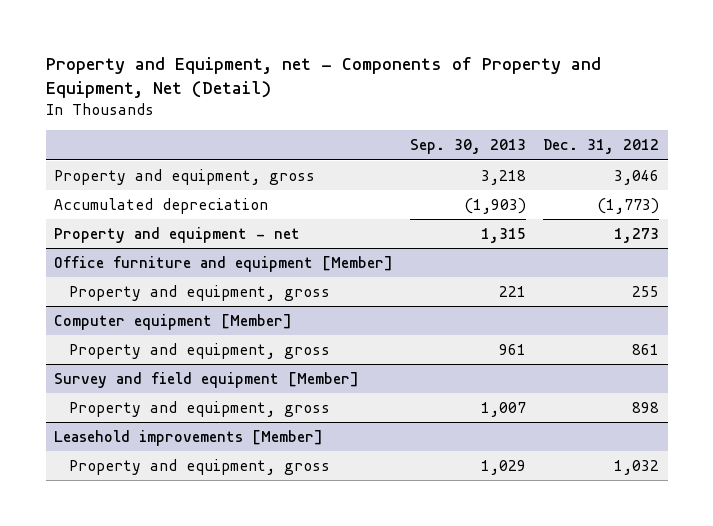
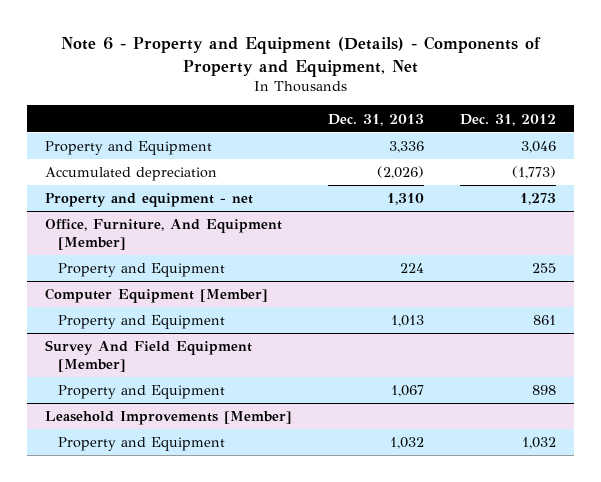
- Property and Equipment, net - Components of Property and Equipment, Net (Detail)
+ Note 6 - Property and Equipment (Details) - Components of Property and Equipment, Net
- | Sep. 30, 2013 | Dec. 31, 2012
+ | Dec. 31, 2013 | Dec. 31, 2012
- Property and equipment, gross | 3,218 | 3,046
+ Property and Equipment | 3,336 | 3,046
- Office furniture and equipment [Member]
- Property and equipment, gross | 221 | 255
- Computer equipment [Member]
- Property and equipment, gross | 961 | 861
- Survey and field equipment [Member]
- Property and equipment, gross | 1,007 | 898
- Leasehold improvements [Member]
- Property and equipment, gross | 1,029 | 1,032
+ Office, Furniture, And Equipment [Member]
+ Property and Equipment | 224 | 255
+ Computer Equipment [Member]
+ Property and Equipment | 1,013 | 861
+ Survey And Field Equipment [Member]
+ Property and Equipment | 1,067 | 898
+ Leasehold Improvements [Member]
+ Property and Equipment | 1,032 | 1,032

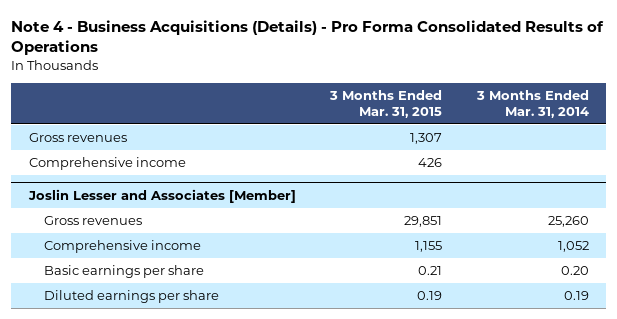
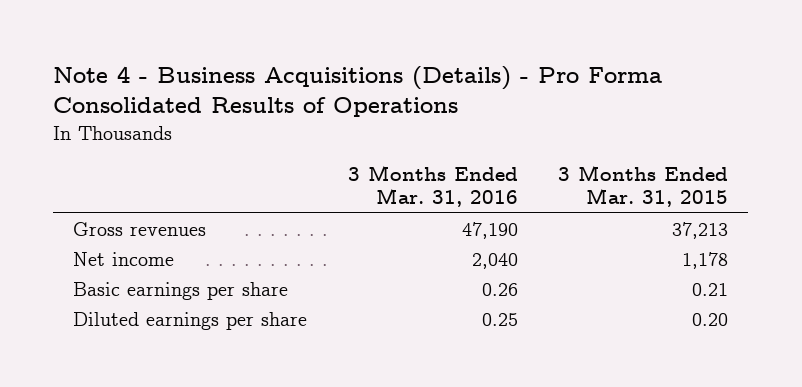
- | 3 Months Ended Mar. 31, 2015 | 3 Months Ended Mar. 31, 2014
+ | 3 Months Ended Mar. 31, 2016 | 3 Months Ended Mar. 31, 2015
- Gross revenues | 1,307 |
- Comprehensive income | 426 |
- Joslin Lesser and Associates [Member]
- Gross revenues | 29,851 | 25,260
- Comprehensive income | 1,155 | 1,052
+ Gross revenues | 47,190 | 37,213
+ Net income | 2,040 | 1,178
- Diluted earnings per share | 0.19 | 0.19
+ Diluted earnings per share | 0.25 | 0.20

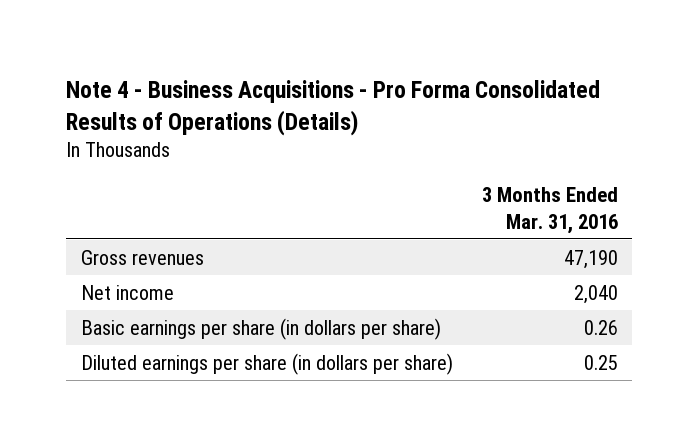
- Note 4 - Business Acquisitions (Details) - Pro Forma Consolidated Results of Operations
+ Note 4 - Business Acquisitions - Pro Forma Consolidated Results of Operations (Details)
- | 3 Months Ended Mar. 31, 2016 | 3 Months Ended Mar. 31, 2015
+ | 3 Months Ended Mar. 31, 2016
- Basic earnings per share | 0.26 | 0.21
- Diluted earnings per share | 0.25 | 0.20
+ Basic earnings per share (in dollars per share) | 0.26
+ Diluted earnings per share (in dollars per share) | 0.25

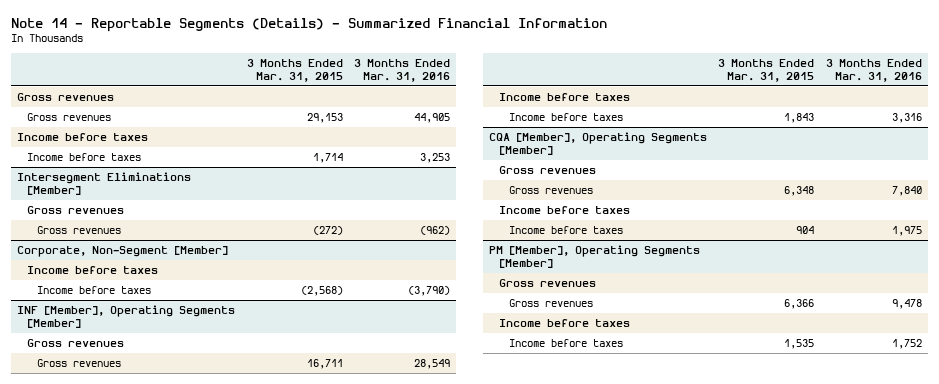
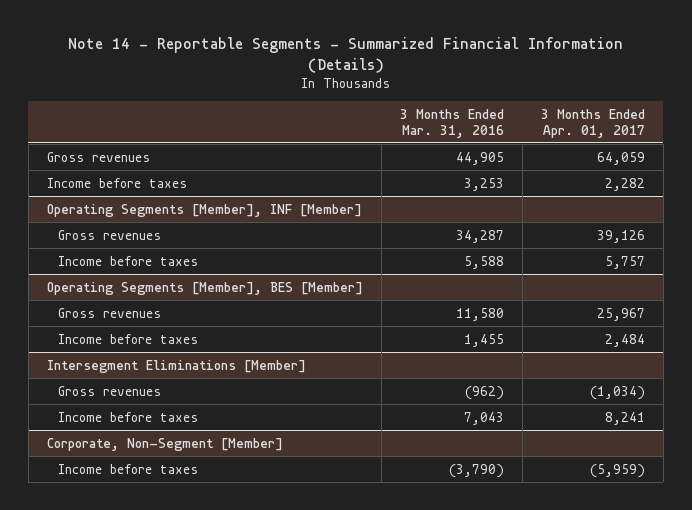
- Note 14 - Reportable Segments (Details) - Summarized Financial Information
+ Note 14 - Reportable Segments - Summarized Financial Information (Details)
- | 3 Months Ended Mar. 31, 2015 | 3 Months Ended Mar. 31, 2016
+ | 3 Months Ended Mar. 31, 2016 | 3 Months Ended Apr. 01, 2017
- Gross revenues
- Income before taxes
+ Operating Segments [Member], INF [Member]
+ Gross revenues | 34,287 | 39,126
+ Income before taxes | 5,588 | 5,757
+ Operating Segments [Member], BES [Member]
+ Gross revenues | 11,580 | 25,967
+ Income before taxes | 1,455 | 2,484
@ Intersegment Eliminations [Member]
- Gross revenues
+ Income before taxes | 7,043 | 8,241
@ Corporate, Non-Segment [Member]
- Income before taxes
- INF [Member], Operating Segments [Member]
- Gross revenues
- Gross revenues | 16,711 | 28,549
- Income before taxes
- Income before taxes | 1,843 | 3,316
- CQA [Member], Operating Segments [Member]
- Gross revenues
- Gross revenues | 6,348 | 7,840
- Income before taxes
- Income before taxes | 904 | 1,975
- PM [Member], Operating Segments [Member]
- Gross revenues
- Gross revenues | 6,366 | 9,478
- Income before taxes
- Income before taxes | 1,535 | 1,752

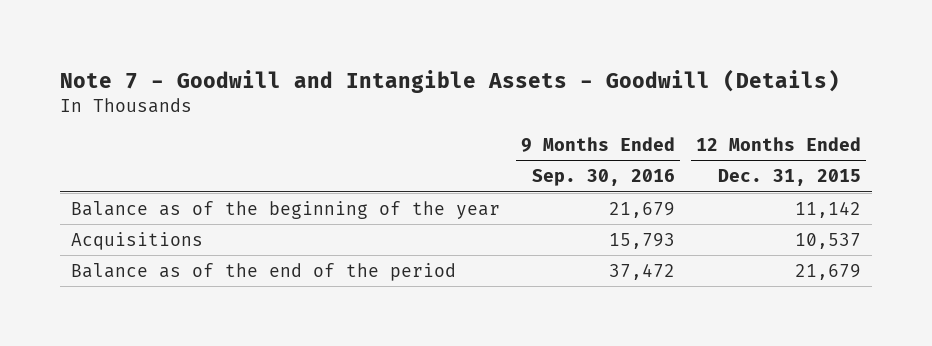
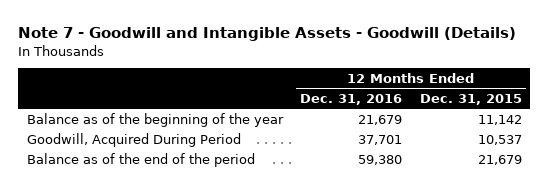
- | 9 Months Ended Sep. 30, 2016 | 12 Months Ended Dec. 31, 2015
+ | 12 Months Ended Dec. 31, 2016 | 12 Months Ended Dec. 31, 2015
- Acquisitions | 15,793 | 10,537
+ Goodwill, Acquired During Period | 37,701 | 10,537

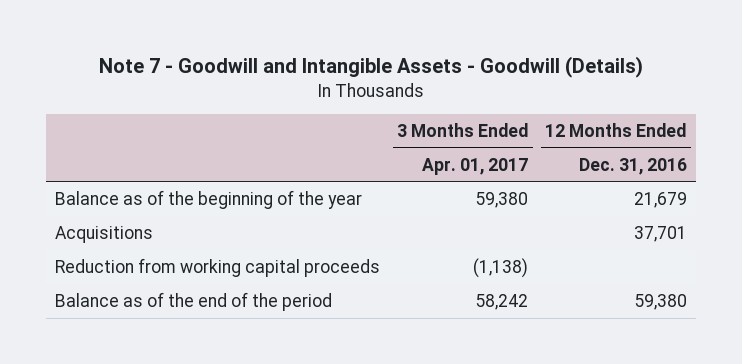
- | 12 Months Ended Dec. 31, 2016 | 12 Months Ended Dec. 31, 2015
+ | 3 Months Ended Apr. 01, 2017 | 12 Months Ended Dec. 31, 2016
- Goodwill, Acquired During Period | 37,701 | 10,537
+ Acquisitions | | 37,701
+ Reduction from working capital proceeds | (1,138) |

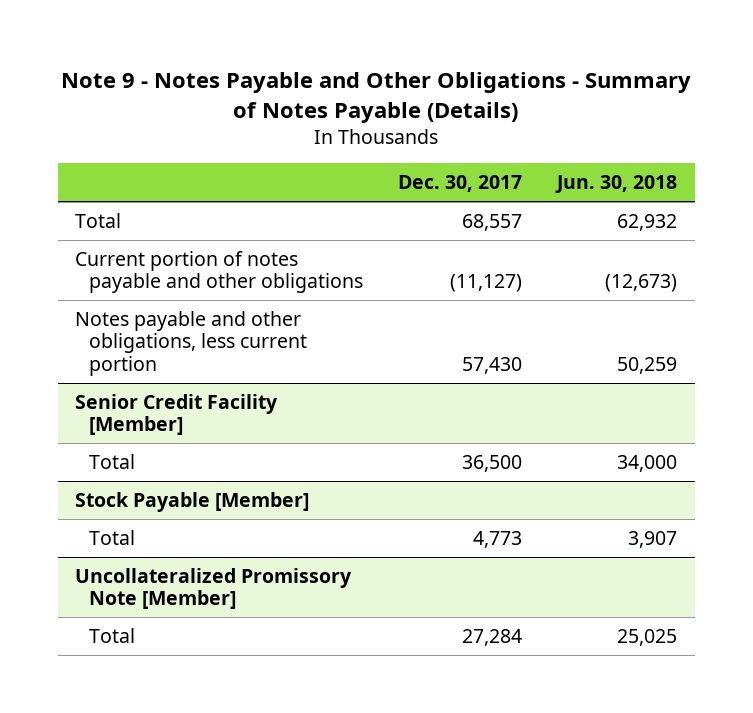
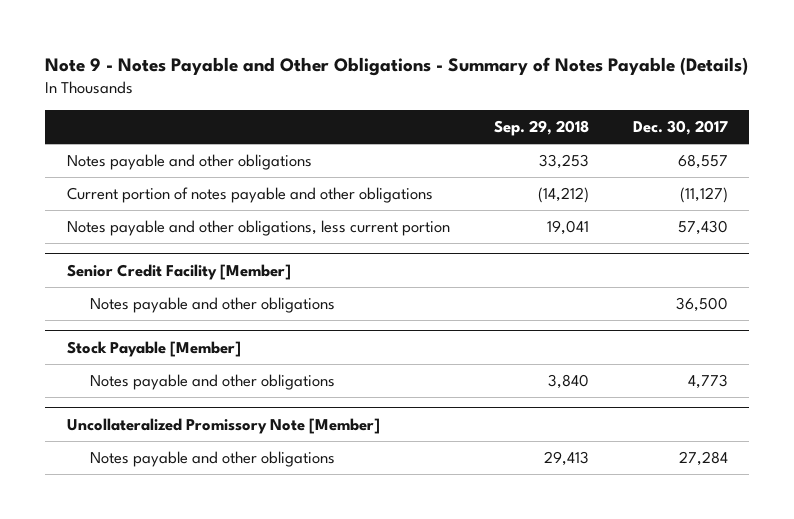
- | Dec. 30, 2017 | Jun. 30, 2018
+ | Sep. 29, 2018 | Dec. 30, 2017
- Total | 68,557 | 62,932
+ Notes payable and other obligations | 33,253 | 68,557
@ Senior Credit Facility [Member]
- Total | 36,500 | 34,000
+ Notes payable and other obligations | | 36,500
@ Stock Payable [Member]
- Total | 4,773 | 3,907
+ Notes payable and other obligations | 3,840 | 4,773
@ Uncollateralized Promissory Note [Member]
- Total | 27,284 | 25,025
+ Notes payable and other obligations | 29,413 | 27,284

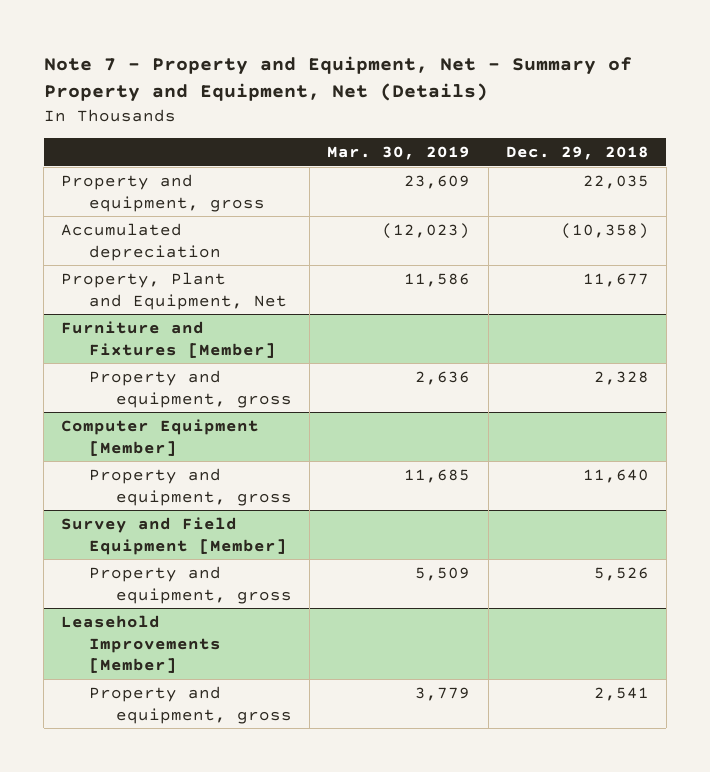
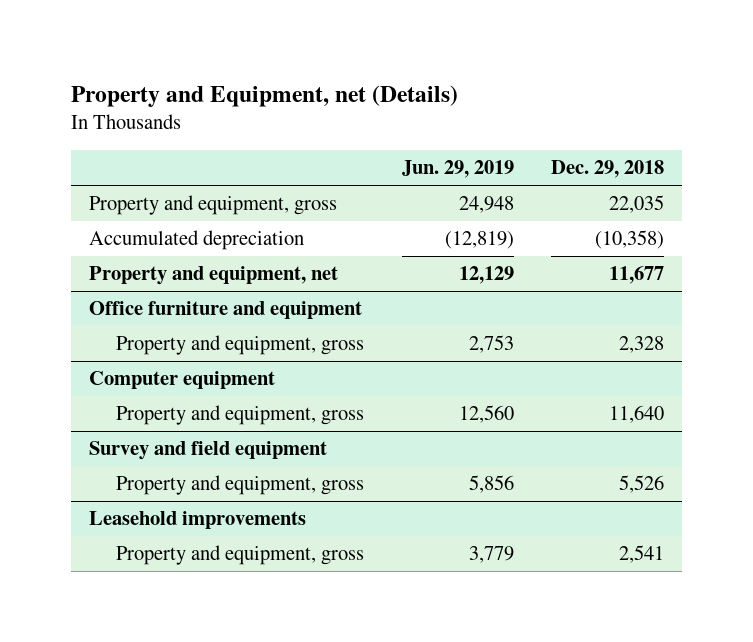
- Note 7 - Property and Equipment, Net - Summary of Property and Equipment, Net (Details)
+ Property and Equipment, net (Details)
- | Mar. 30, 2019 | Dec. 29, 2018
+ | Jun. 29, 2019 | Dec. 29, 2018
- Property, Plant and Equipment, Net | 11,586 | 11,677
- Furniture and Fixtures [Member]
+ Property and equipment, net | 12,129 | 11,677
+ Office furniture and equipment
- Computer Equipment [Member]
+ Computer equipment
- Survey and Field Equipment [Member]
+ Survey and field equipment
- Leasehold Improvements [Member]
+ Leasehold improvements

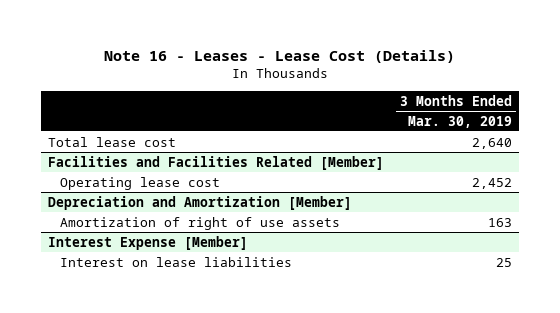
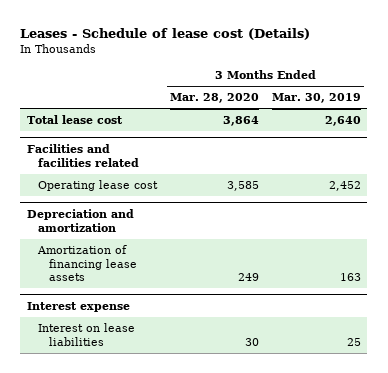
- Note 16 - Leases - Lease Cost (Details)
+ Leases - Schedule of lease cost (Details)
- | 3 Months Ended Mar. 30, 2019
+ | 3 Months Ended Mar. 28, 2020 | 3 Months Ended Mar. 30, 2019
- Facilities and Facilities Related [Member]
+ Facilities and facilities related
- Depreciation and Amortization [Member]
- Amortization of right of use assets | 163
- Interest Expense [Member]
+ Depreciation and amortization
+ Amortization of financing lease assets | 249 | 163
+ Interest expense

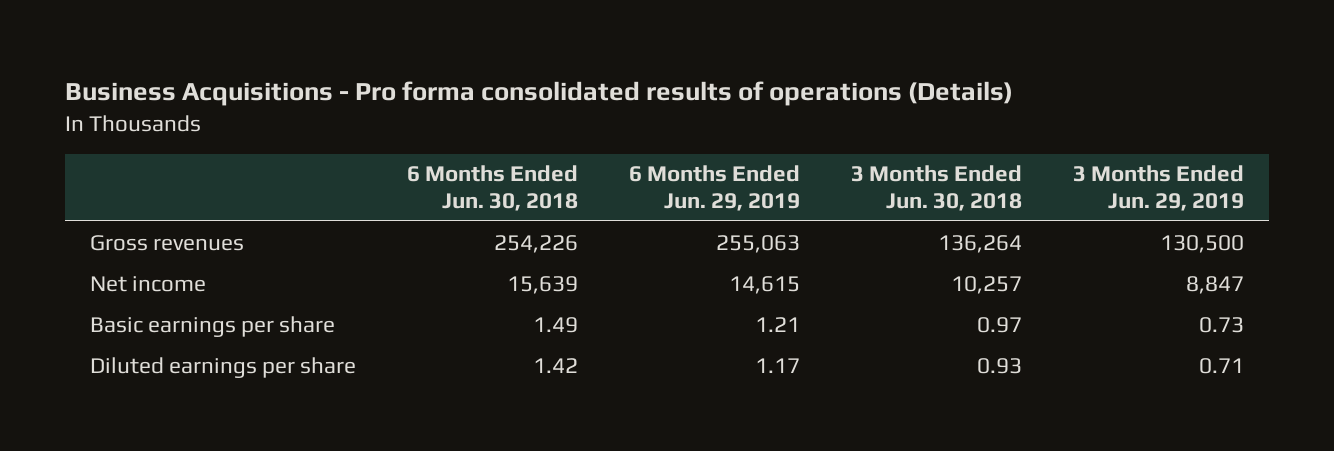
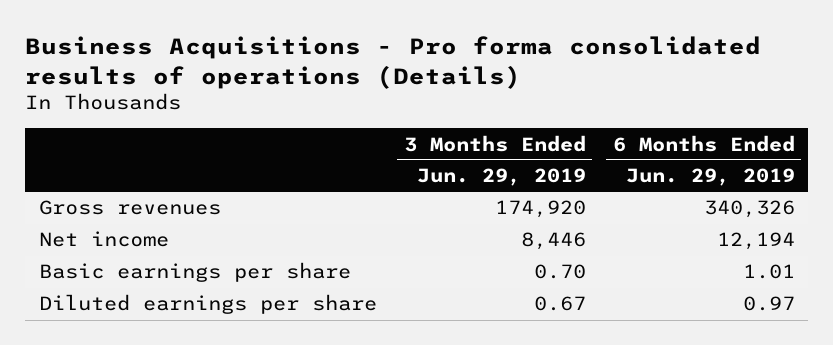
- | 6 Months Ended Jun. 30, 2018 | 6 Months Ended Jun. 29, 2019 | 3 Months Ended Jun. 30, 2018 | 3 Months Ended Jun. 29, 2019
+ | 3 Months Ended Jun. 29, 2019 | 6 Months Ended Jun. 29, 2019
- Gross revenues | 254,226 | 255,063 | 136,264 | 130,500
- Net income | 15,639 | 14,615 | 10,257 | 8,847
- Basic earnings per share | 1.49 | 1.21 | 0.97 | 0.73
- Diluted earnings per share | 1.42 | 1.17 | 0.93 | 0.71
+ Gross revenues | 174,920 | 340,326
+ Net income | 8,446 | 12,194
+ Basic earnings per share | 0.70 | 1.01
+ Diluted earnings per share | 0.67 | 0.97

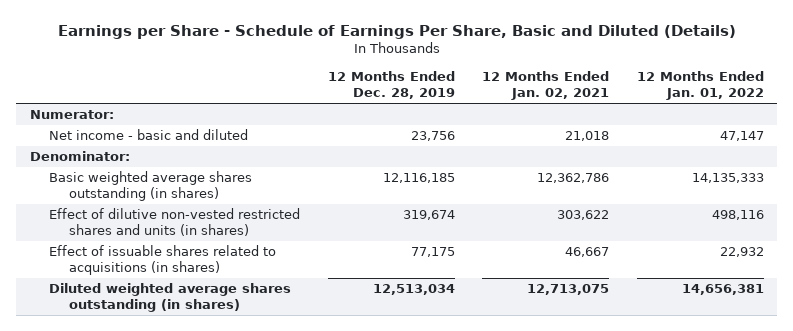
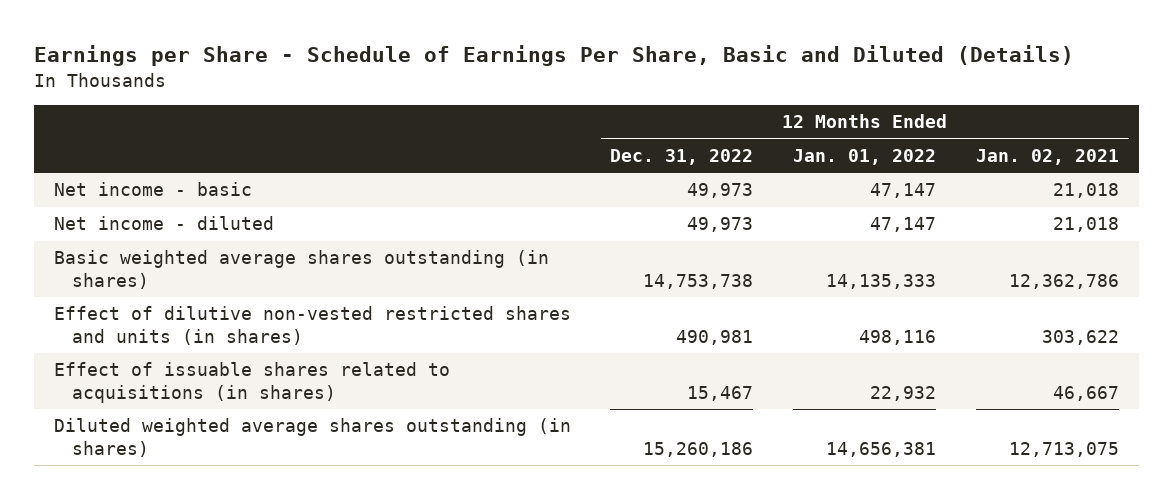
- | 12 Months Ended Dec. 28, 2019 | 12 Months Ended Jan. 02, 2021 | 12 Months Ended Jan. 01, 2022
+ | 12 Months Ended Dec. 31, 2022 | 12 Months Ended Jan. 01, 2022 | 12 Months Ended Jan. 02, 2021
- Numerator:
- Net income - basic and diluted | 23,756 | 21,018 | 47,147
- Denominator:
+ Net income - basic | 49,973 | 47,147 | 21,018
+ Net income - diluted | 49,973 | 47,147 | 21,018

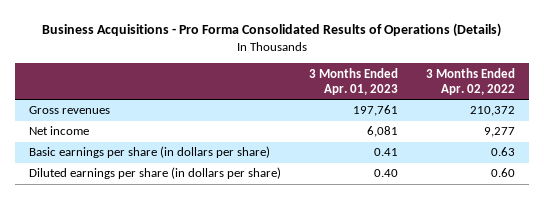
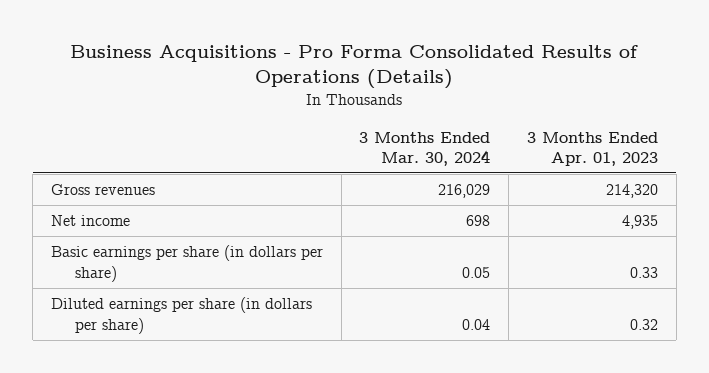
- | 3 Months Ended Apr. 01, 2023 | 3 Months Ended Apr. 02, 2022
+ | 3 Months Ended Mar. 30, 2024 | 3 Months Ended Apr. 01, 2023
- Gross revenues | 197,761 | 210,372
- Net income | 6,081 | 9,277
- Basic earnings per share (in dollars per share) | 0.41 | 0.63
- Diluted earnings per share (in dollars per share) | 0.40 | 0.60
+ Gross revenues | 216,029 | 214,320
+ Net income | 698 | 4,935
+ Basic earnings per share (in dollars per share) | 0.05 | 0.33
+ Diluted earnings per share (in dollars per share) | 0.04 | 0.32

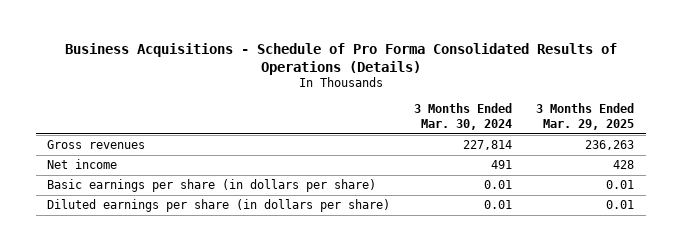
- Business Acquisitions - Pro Forma Consolidated Results of Operations (Details)
+ Business Acquisitions - Schedule of Pro Forma Consolidated Results of Operations (Details)
- | 3 Months Ended Mar. 30, 2024 | 3 Months Ended Apr. 01, 2023
+ | 3 Months Ended Mar. 30, 2024 | 3 Months Ended Mar. 29, 2025
- Gross revenues | 216,029 | 214,320
- Net income | 698 | 4,935
- Basic earnings per share (in dollars per share) | 0.05 | 0.33
- Diluted earnings per share (in dollars per share) | 0.04 | 0.32
+ Gross revenues | 227,814 | 236,263
+ Net income | 491 | 428
+ Basic earnings per share (in dollars per share) | 0.01 | 0.01
+ Diluted earnings per share (in dollars per share) | 0.01 | 0.01

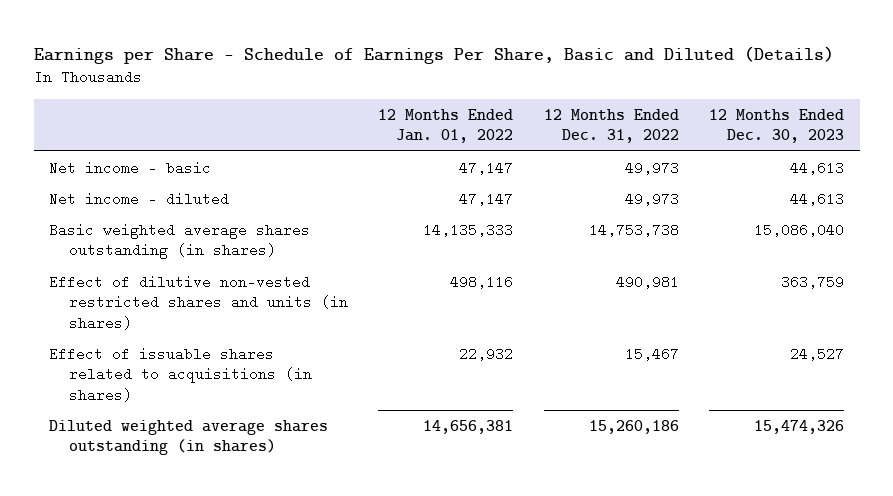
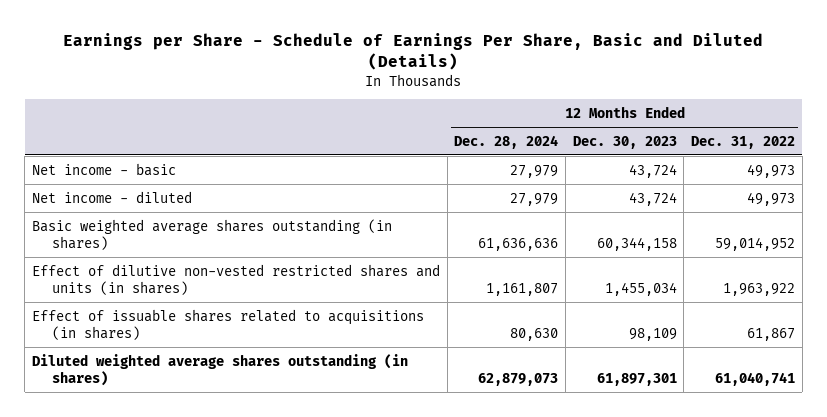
- | 12 Months Ended Jan. 01, 2022 | 12 Months Ended Dec. 31, 2022 | 12 Months Ended Dec. 30, 2023
+ | 12 Months Ended Dec. 28, 2024 | 12 Months Ended Dec. 30, 2023 | 12 Months Ended Dec. 31, 2022
- Net income - basic | 47,147 | 49,973 | 44,613
- Net income - diluted | 47,147 | 49,973 | 44,613
- Basic weighted average shares outstanding (in shares) | 14,135,333 | 14,753,738 | 15,086,040
- Effect of dilutive non-vested restricted shares and units (in shares) | 498,116 | 490,981 | 363,759
- Effect of issuable shares related to acquisitions (in shares) | 22,932 | 15,467 | 24,527
- Diluted weighted average shares outstanding (in shares) | 14,656,381 | 15,260,186 | 15,474,326
+ Net income - basic | 27,979 | 43,724 | 49,973
+ Net income - diluted | 27,979 | 43,724 | 49,973
+ Basic weighted average shares outstanding (in shares) | 61,636,636 | 60,344,158 | 59,014,952
+ Effect of dilutive non-vested restricted shares and units (in shares) | 1,161,807 | 1,455,034 | 1,963,922
+ Effect of issuable shares related to acquisitions (in shares) | 80,630 | 98,109 | 61,867
+ Diluted weighted average shares outstanding (in shares) | 62,879,073 | 61,897,301 | 61,040,741

